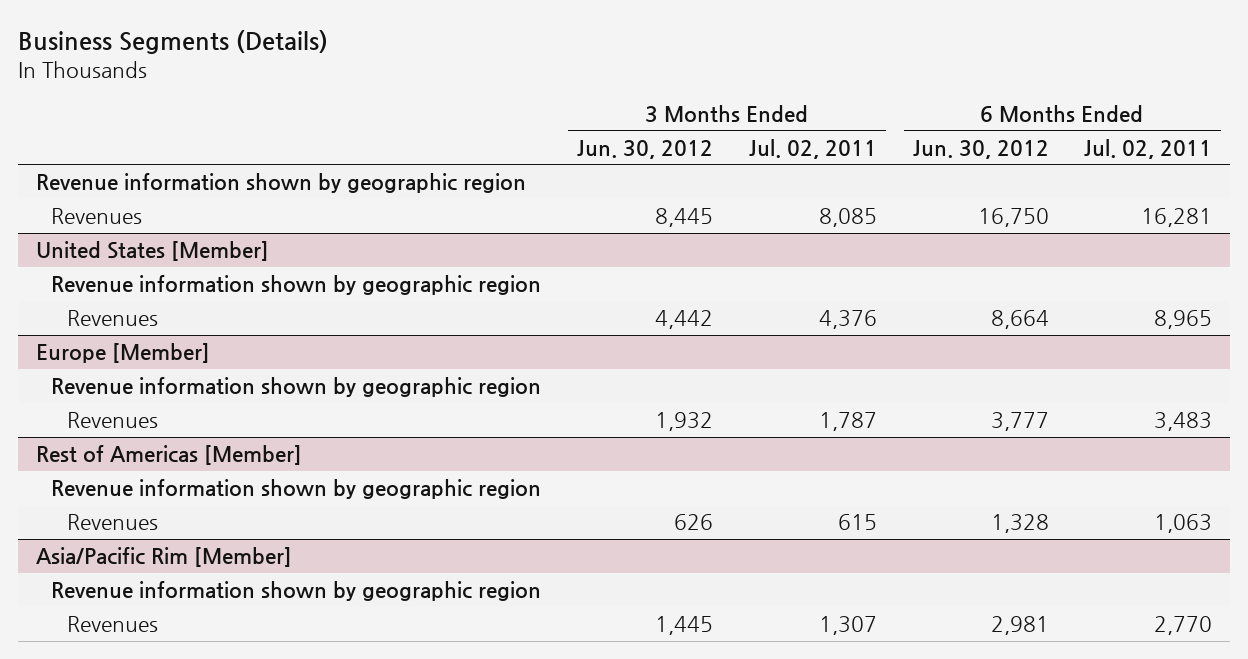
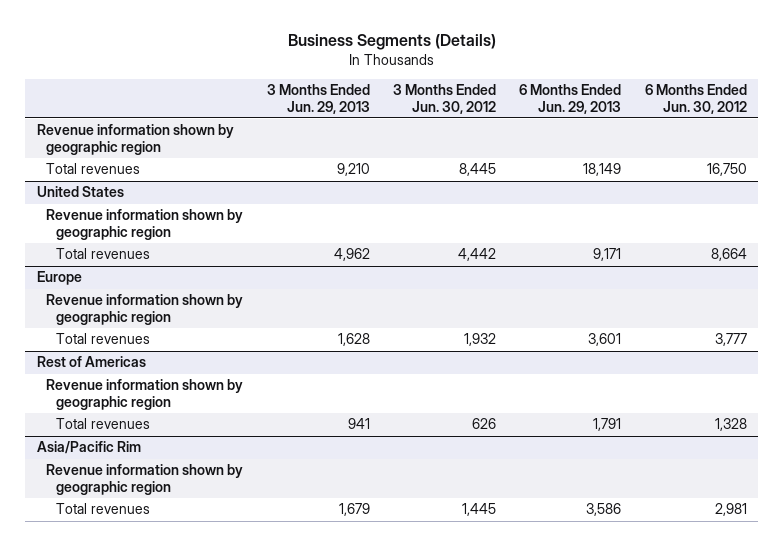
- | 3 Months Ended Jun. 30, 2012 | 3 Months Ended Jul. 02, 2011 | 6 Months Ended Jun. 30, 2012 | 6 Months Ended Jul. 02, 2011
+ | 3 Months Ended Jun. 29, 2013 | 3 Months Ended Jun. 30, 2012 | 6 Months Ended Jun. 29, 2013 | 6 Months Ended Jun. 30, 2012
- Revenues | 8,445 | 8,085 | 16,750 | 16,281
- United States [Member]
+ Total revenues | 9,210 | 8,445 | 18,149 | 16,750
+ United States
- Revenues | 4,442 | 4,376 | 8,664 | 8,965
- Europe [Member]
+ Total revenues | 4,962 | 4,442 | 9,171 | 8,664
+ Europe
- Revenues | 1,932 | 1,787 | 3,777 | 3,483
- Rest of Americas [Member]
+ Total revenues | 1,628 | 1,932 | 3,601 | 3,777
+ Rest of Americas
- Revenues | 626 | 615 | 1,328 | 1,063
- Asia/Pacific Rim [Member]
+ Total revenues | 941 | 626 | 1,791 | 1,328
+ Asia/Pacific Rim
- Revenues | 1,445 | 1,307 | 2,981 | 2,770
+ Total revenues | 1,679 | 1,445 | 3,586 | 2,981

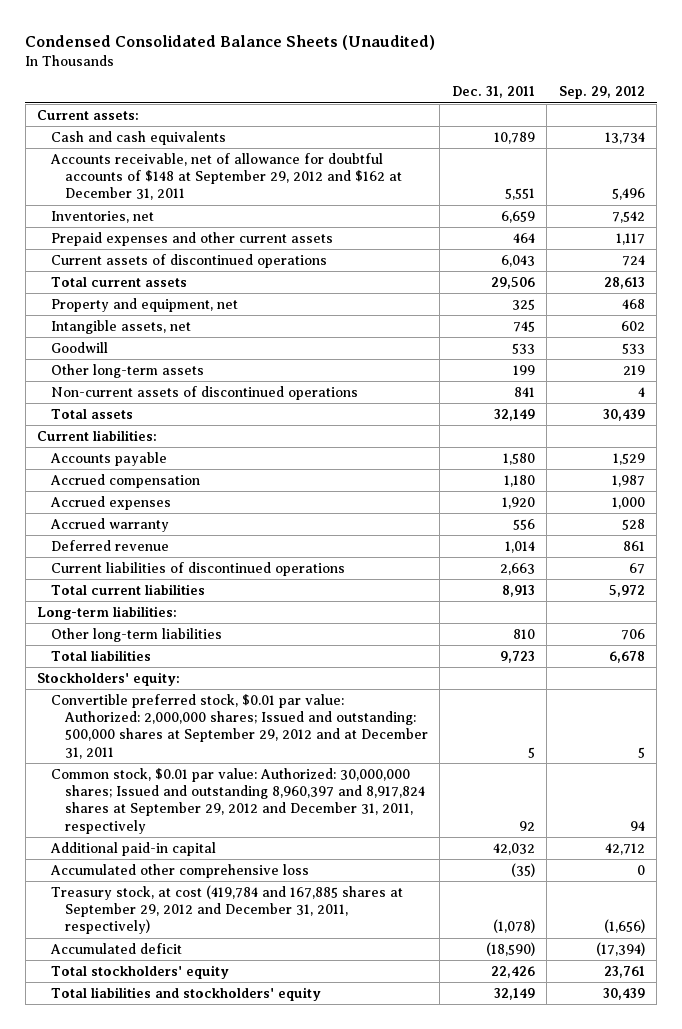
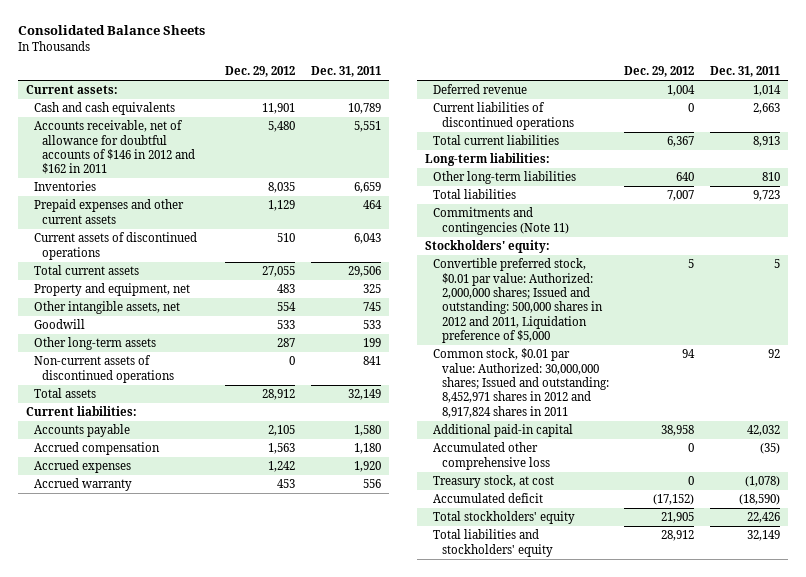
- Condensed Consolidated Balance Sheets (Unaudited)
+ Consolidated Balance Sheets
- | Dec. 31, 2011 | Sep. 29, 2012
+ | Dec. 29, 2012 | Dec. 31, 2011
- Accounts receivable, net of allowance for doubtful accounts of $148 at September 29, 2012 and $162 at December 31, 2011 | 5,551 | 5,496
- Inventories, net | 6,659 | 7,542
+ Accounts receivable, net of allowance for doubtful accounts of $146 in 2012 and $162 in 2011 | 5,480 | 5,551
+ Inventories | 8,035 | 6,659
- Intangible assets, net | 745 | 602
+ Other intangible assets, net | 554 | 745
+ Commitments and contingencies (Note 11)
- Convertible preferred stock, $0.01 par value: Authorized: 2,000,000 shares; Issued and outstanding: 500,000 shares at September 29, 2012 and at December 31, 2011 | 5 | 5
- Common stock, $0.01 par value: Authorized: 30,000,000 shares; Issued and outstanding 8,960,397 and 8,917,824 shares at September 29, 2012 and December 31, 2011, respectively | 92 | 94
+ Convertible preferred stock, $0.01 par value: Authorized: 2,000,000 shares; Issued and outstanding: 500,000 shares in 2012 and 2011, Liquidation preference of $5,000 | 5 | 5
+ Common stock, $0.01 par value: Authorized: 30,000,000 shares; Issued and outstanding: 8,452,971 shares in 2012 and 8,917,824 shares in 2011 | 94 | 92
- Treasury stock, at cost (419,784 and 167,885 shares at September 29, 2012 and December 31, 2011, respectively) | (1,078) | (1,656)
+ Treasury stock, at cost | 0 | (1,078)

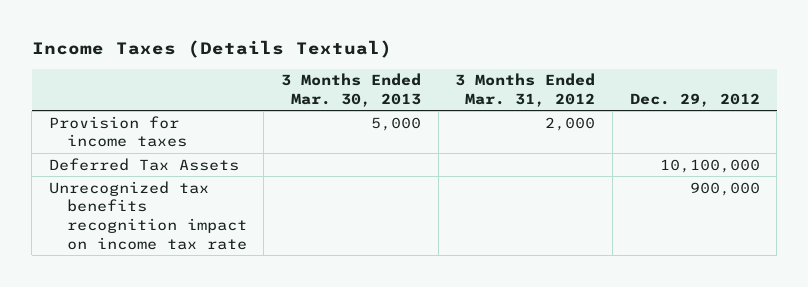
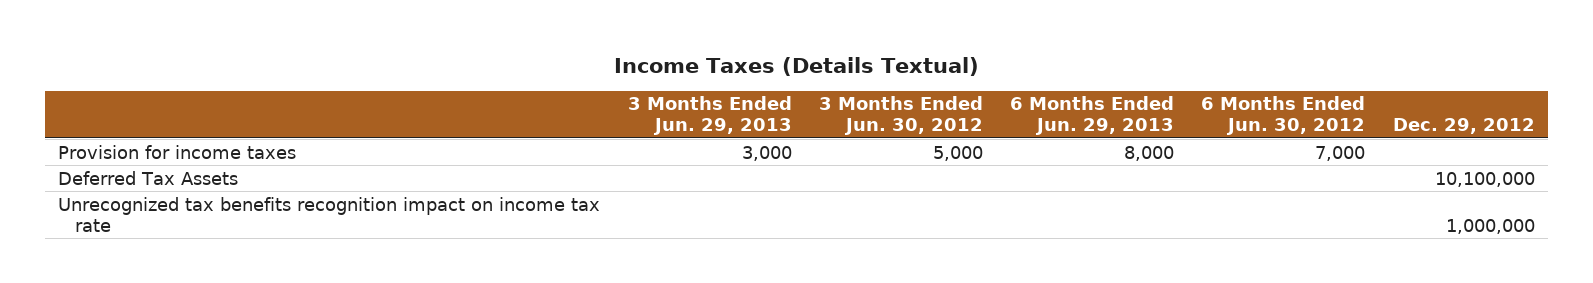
- | 3 Months Ended Mar. 30, 2013 | 3 Months Ended Mar. 31, 2012 | Dec. 29, 2012
+ | 3 Months Ended Jun. 29, 2013 | 3 Months Ended Jun. 30, 2012 | 6 Months Ended Jun. 29, 2013 | 6 Months Ended Jun. 30, 2012 | Dec. 29, 2012
- Unrecognized tax benefits recognition impact on income tax rate | | | 900,000
+ Unrecognized tax benefits recognition impact on income tax rate | | | | | 1,000,000

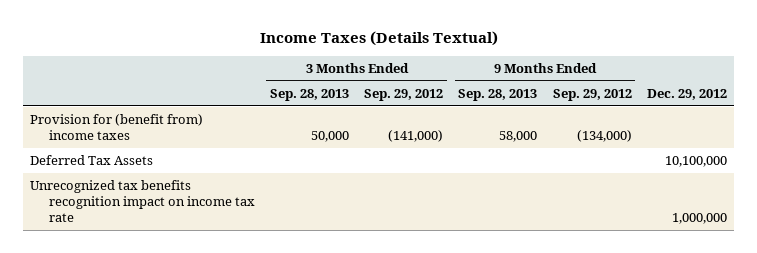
- | 3 Months Ended Jun. 29, 2013 | 3 Months Ended Jun. 30, 2012 | 6 Months Ended Jun. 29, 2013 | 6 Months Ended Jun. 30, 2012 | Dec. 29, 2012
+ | 3 Months Ended Sep. 28, 2013 | 3 Months Ended Sep. 29, 2012 | 9 Months Ended Sep. 28, 2013 | 9 Months Ended Sep. 29, 2012 | Dec. 29, 2012
- Provision for income taxes | 3,000 | 5,000 | 8,000 | 7,000 |
+ Provision for (benefit from) income taxes | 50,000 | (141,000) | 58,000 | (134,000) |

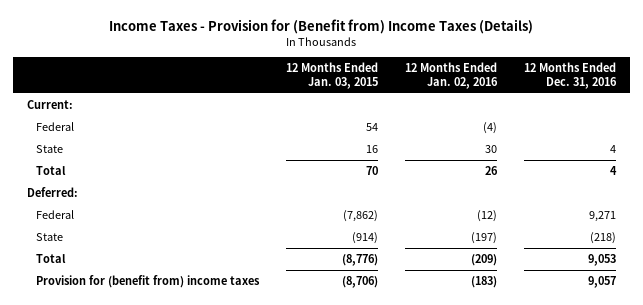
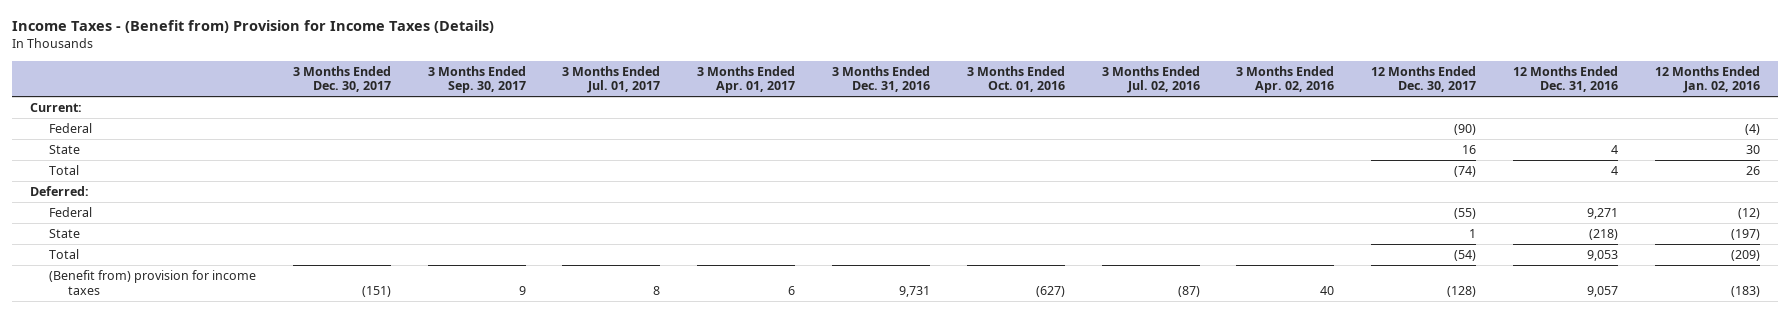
- Income Taxes - Provision for (Benefit from) Income Taxes (Details)
+ Income Taxes - (Benefit from) Provision for Income Taxes (Details)
- | 12 Months Ended Jan. 03, 2015 | 12 Months Ended Jan. 02, 2016 | 12 Months Ended Dec. 31, 2016
+ | 3 Months Ended Dec. 30, 2017 | 3 Months Ended Sep. 30, 2017 | 3 Months Ended Jul. 01, 2017 | 3 Months Ended Apr. 01, 2017 | 3 Months Ended Dec. 31, 2016 | 3 Months Ended Oct. 01, 2016 | 3 Months Ended Jul. 02, 2016 | 3 Months Ended Apr. 02, 2016 | 12 Months Ended Dec. 30, 2017 | 12 Months Ended Dec. 31, 2016 | 12 Months Ended Jan. 02, 2016
- Provision for (benefit from) income taxes | (8,706) | (183) | 9,057
+ (Benefit from) provision for income taxes | (151) | 9 | 8 | 6 | 9,731 | (627) | (87) | 40 | (128) | 9,057 | (183)

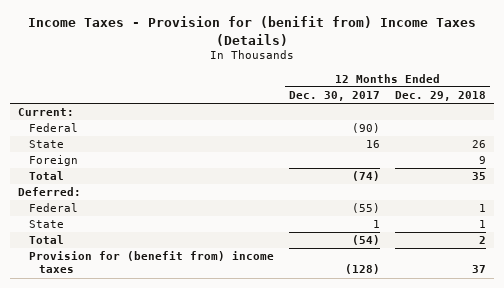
- Income Taxes - (Benefit from) Provision for Income Taxes (Details)
+ Income Taxes - Provision for (benifit from) Income Taxes (Details)
- | 3 Months Ended Dec. 30, 2017 | 3 Months Ended Sep. 30, 2017 | 3 Months Ended Jul. 01, 2017 | 3 Months Ended Apr. 01, 2017 | 3 Months Ended Dec. 31, 2016 | 3 Months Ended Oct. 01, 2016 | 3 Months Ended Jul. 02, 2016 | 3 Months Ended Apr. 02, 2016 | 12 Months Ended Dec. 30, 2017 | 12 Months Ended Dec. 31, 2016 | 12 Months Ended Jan. 02, 2016
+ | 12 Months Ended Dec. 30, 2017 | 12 Months Ended Dec. 29, 2018
+ Foreign | | 9
- (Benefit from) provision for income taxes | (151) | 9 | 8 | 6 | 9,731 | (627) | (87) | 40 | (128) | 9,057 | (183)
+ Provision for (benefit from) income taxes | (128) | 37

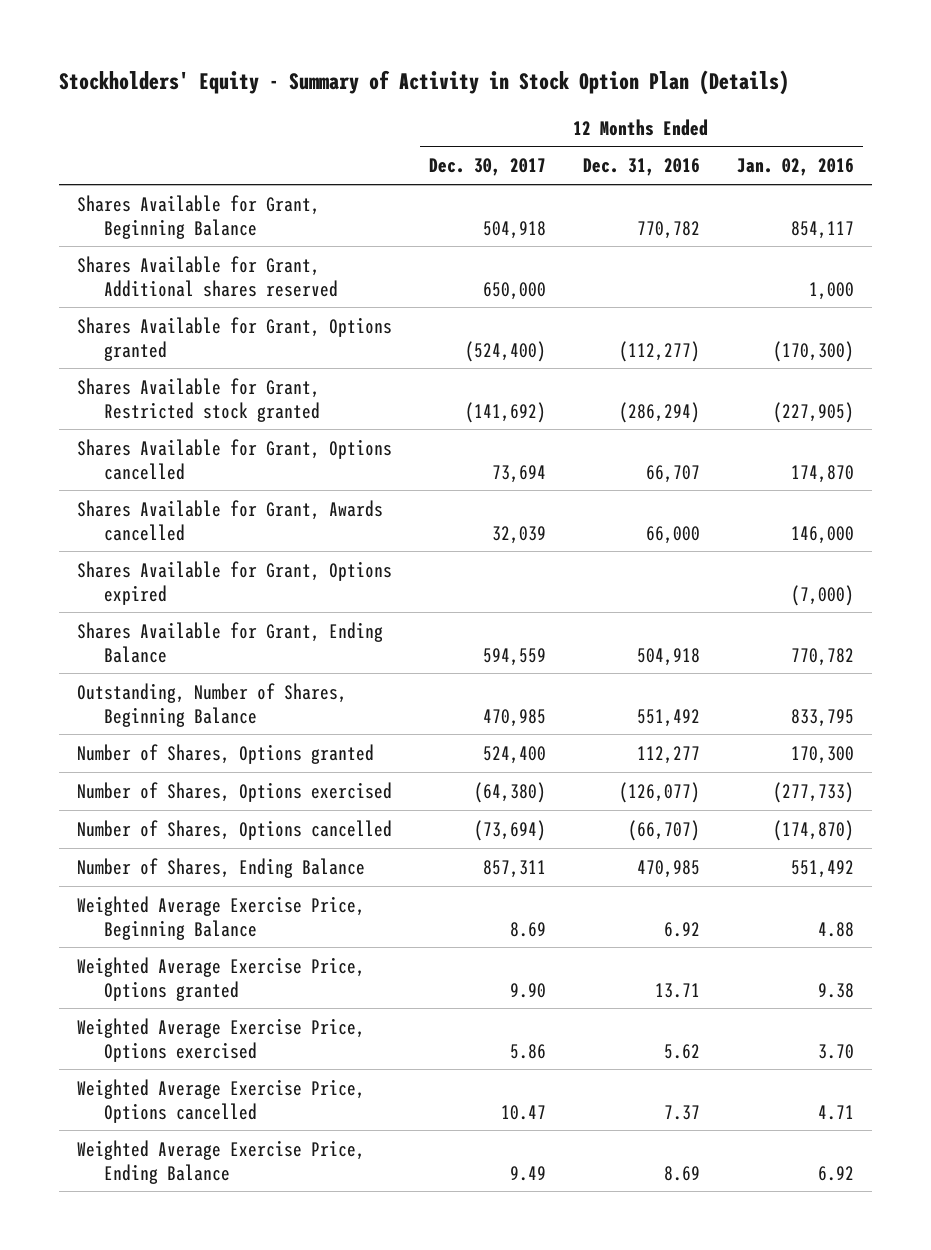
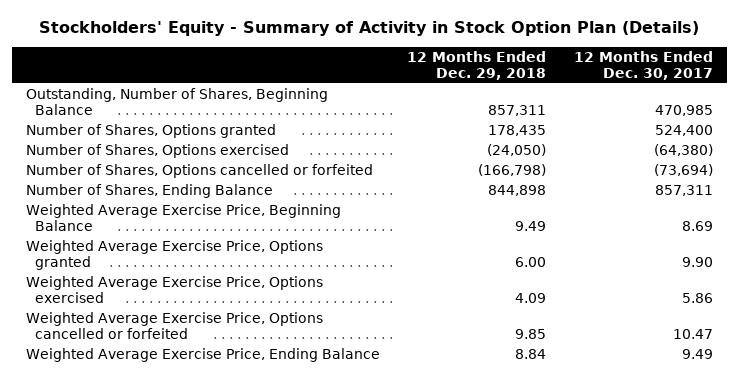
- | 12 Months Ended Dec. 30, 2017 | 12 Months Ended Dec. 31, 2016 | 12 Months Ended Jan. 02, 2016
+ | 12 Months Ended Dec. 29, 2018 | 12 Months Ended Dec. 30, 2017
- Shares Available for Grant, Beginning Balance | 504,918 | 770,782 | 854,117
- Shares Available for Grant, Additional shares reserved | 650,000 | | 1,000
- Shares Available for Grant, Options granted | (524,400) | (112,277) | (170,300)
- Shares Available for Grant, Restricted stock granted | (141,692) | (286,294) | (227,905)
- Shares Available for Grant, Options cancelled | 73,694 | 66,707 | 174,870
- Shares Available for Grant, Awards cancelled | 32,039 | 66,000 | 146,000
- Shares Available for Grant, Options expired | | | (7,000)
- Shares Available for Grant, Ending Balance | 594,559 | 504,918 | 770,782
- Number of Shares, Options cancelled | (73,694) | (66,707) | (174,870)
+ Number of Shares, Options cancelled or forfeited | (166,798) | (73,694)
- Weighted Average Exercise Price, Options cancelled | 10.47 | 7.37 | 4.71
+ Weighted Average Exercise Price, Options cancelled or forfeited | 9.85 | 10.47

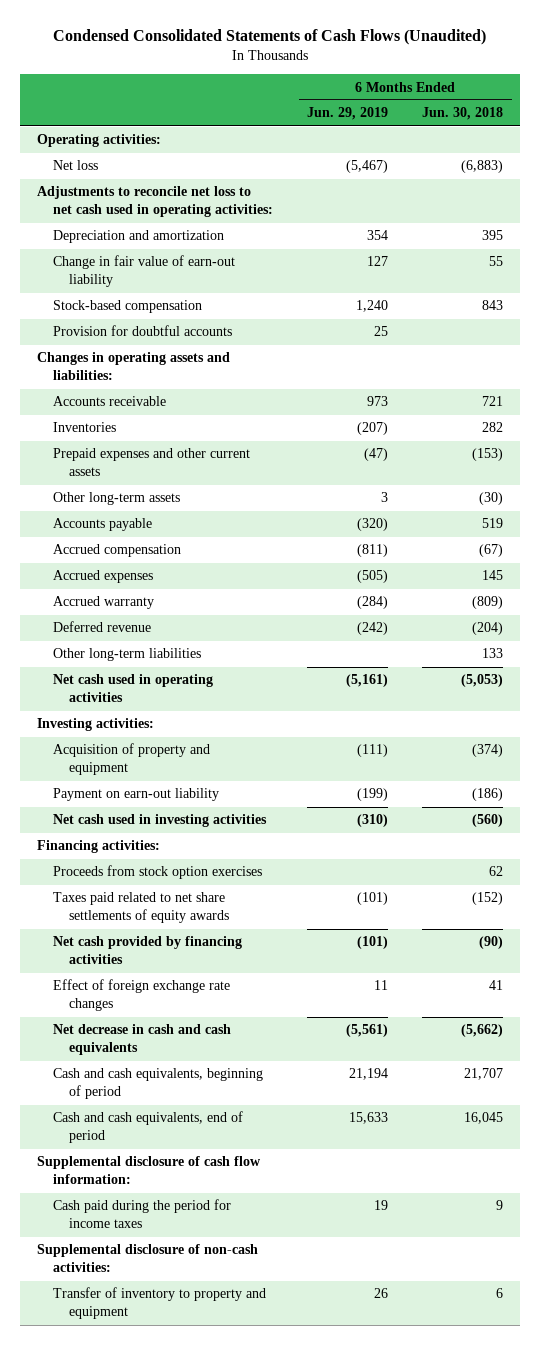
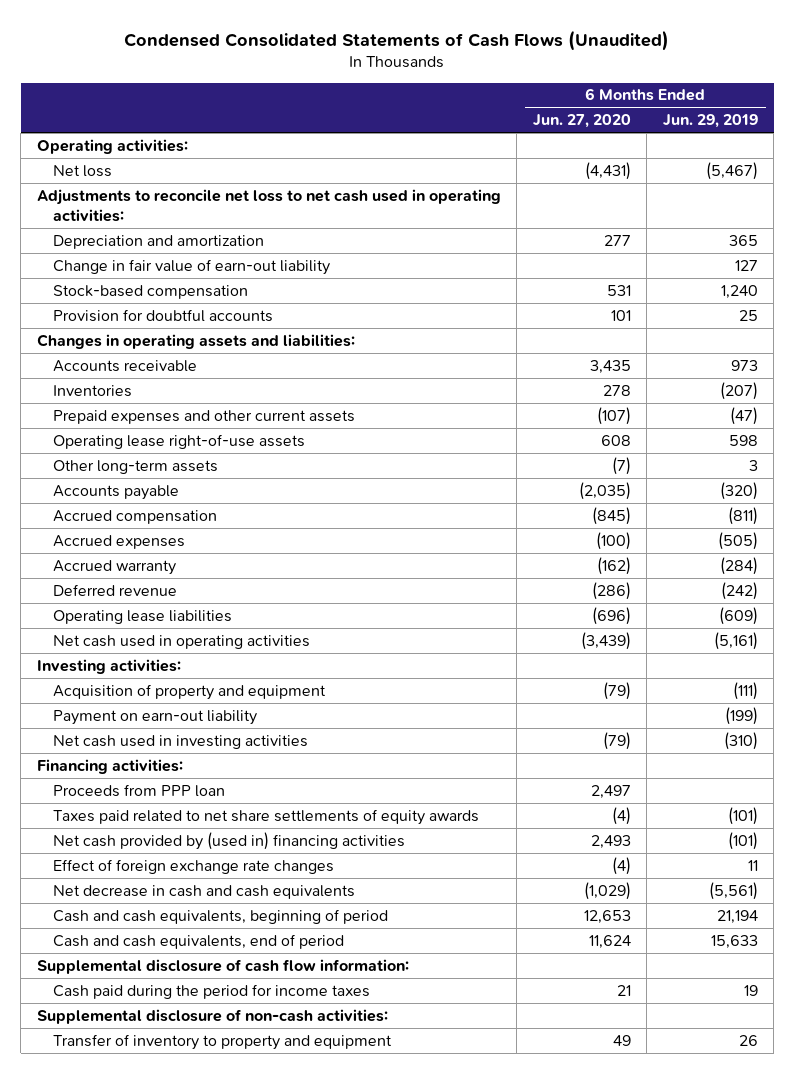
- | 6 Months Ended Jun. 29, 2019 | 6 Months Ended Jun. 30, 2018
+ | 6 Months Ended Jun. 27, 2020 | 6 Months Ended Jun. 29, 2019
- Depreciation and amortization | 354 | 395
+ Depreciation and amortization | 277 | 365
+ Operating lease right-of-use assets | 608 | 598
- Other long-term liabilities | | 133
+ Operating lease liabilities | (696) | (609)
- Proceeds from stock option exercises | | 62
+ Proceeds from PPP loan | 2,497 |
- Net cash provided by financing activities | (101) | (90)
+ Net cash provided by (used in) financing activities | 2,493 | (101)

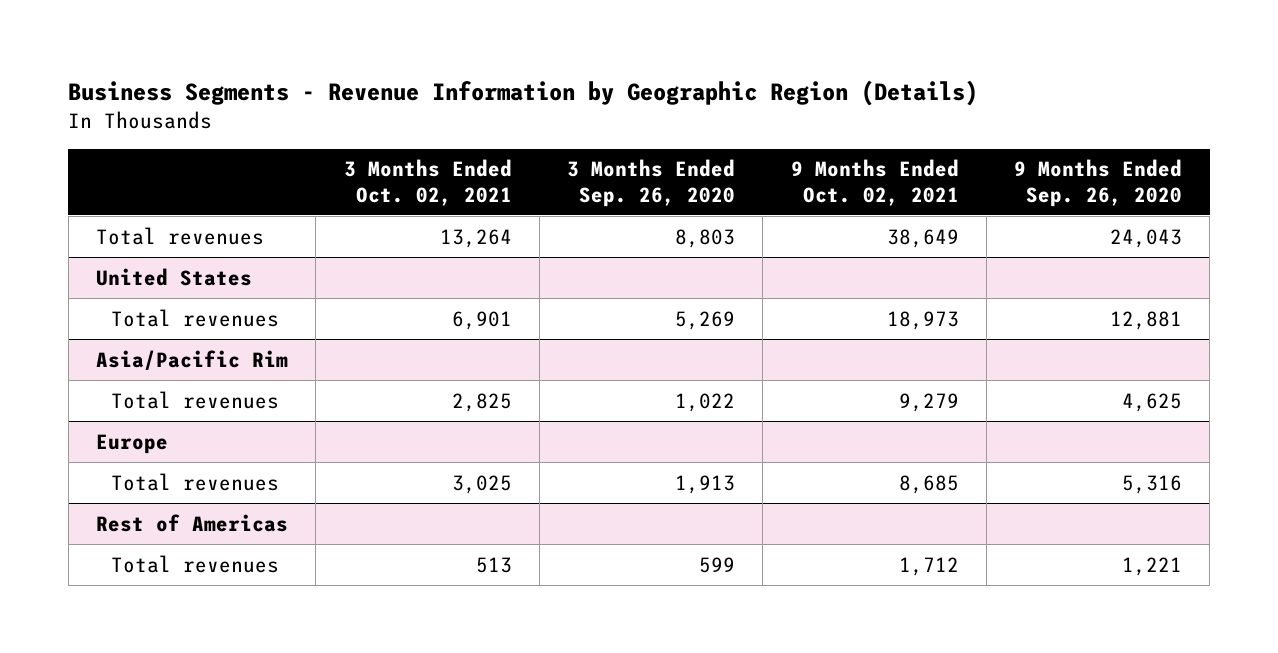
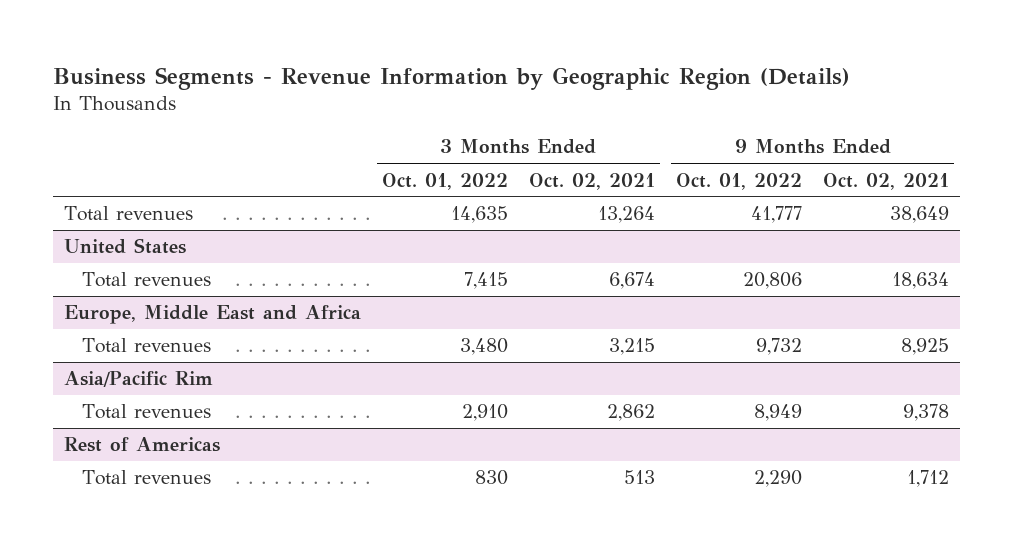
- | 3 Months Ended Oct. 02, 2021 | 3 Months Ended Sep. 26, 2020 | 9 Months Ended Oct. 02, 2021 | 9 Months Ended Sep. 26, 2020
+ | 3 Months Ended Oct. 01, 2022 | 3 Months Ended Oct. 02, 2021 | 9 Months Ended Oct. 01, 2022 | 9 Months Ended Oct. 02, 2021
@ United States
- Total revenues | 6,901 | 5,269 | 18,973 | 12,881
+ Total revenues | 7,415 | 6,674 | 20,806 | 18,634
+ Europe, Middle East and Africa
+ Total revenues | 3,480 | 3,215 | 9,732 | 8,925
@ Asia/Pacific Rim
- Total revenues | 2,825 | 1,022 | 9,279 | 4,625
- Europe
- Total revenues | 3,025 | 1,913 | 8,685 | 5,316
@ Asia/Pacific Rim
+ Total revenues | 2,910 | 2,862 | 8,949 | 9,378

